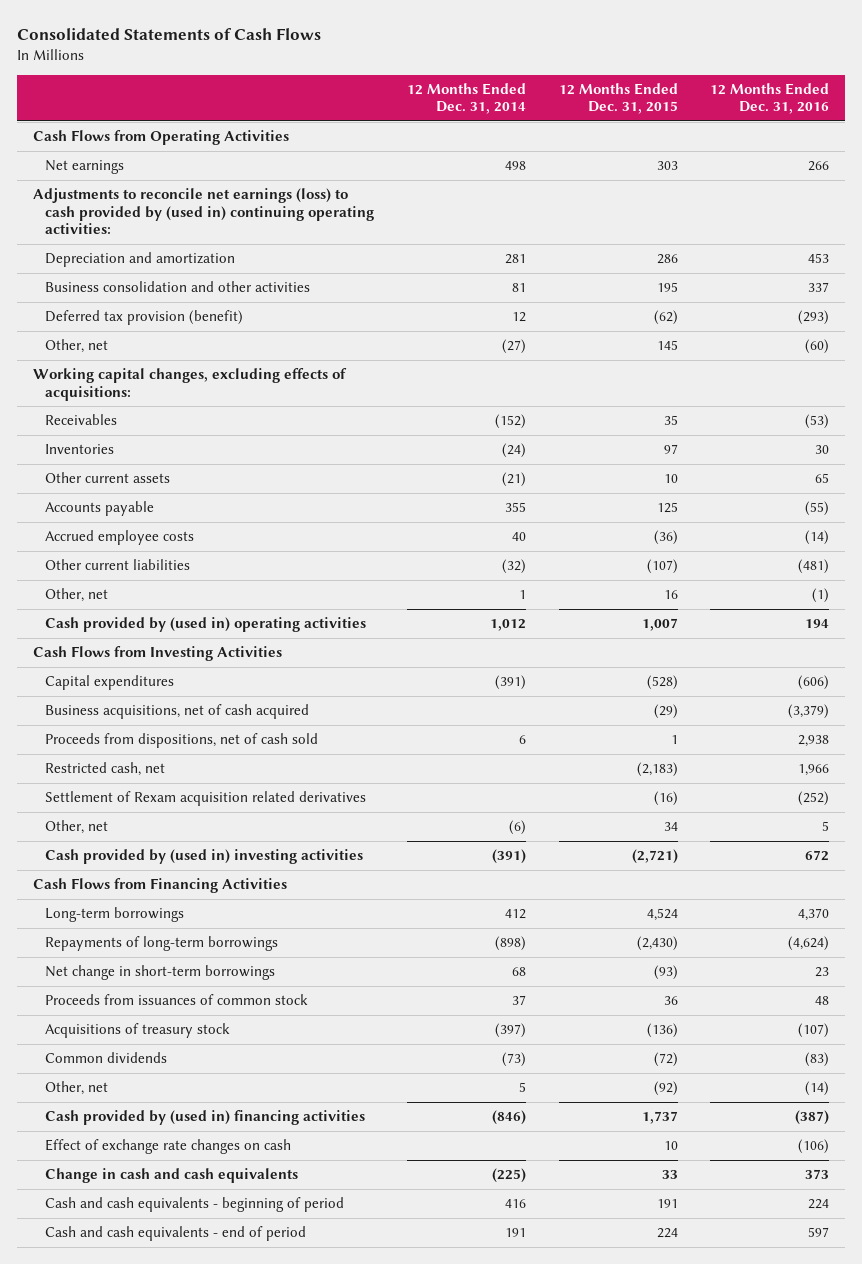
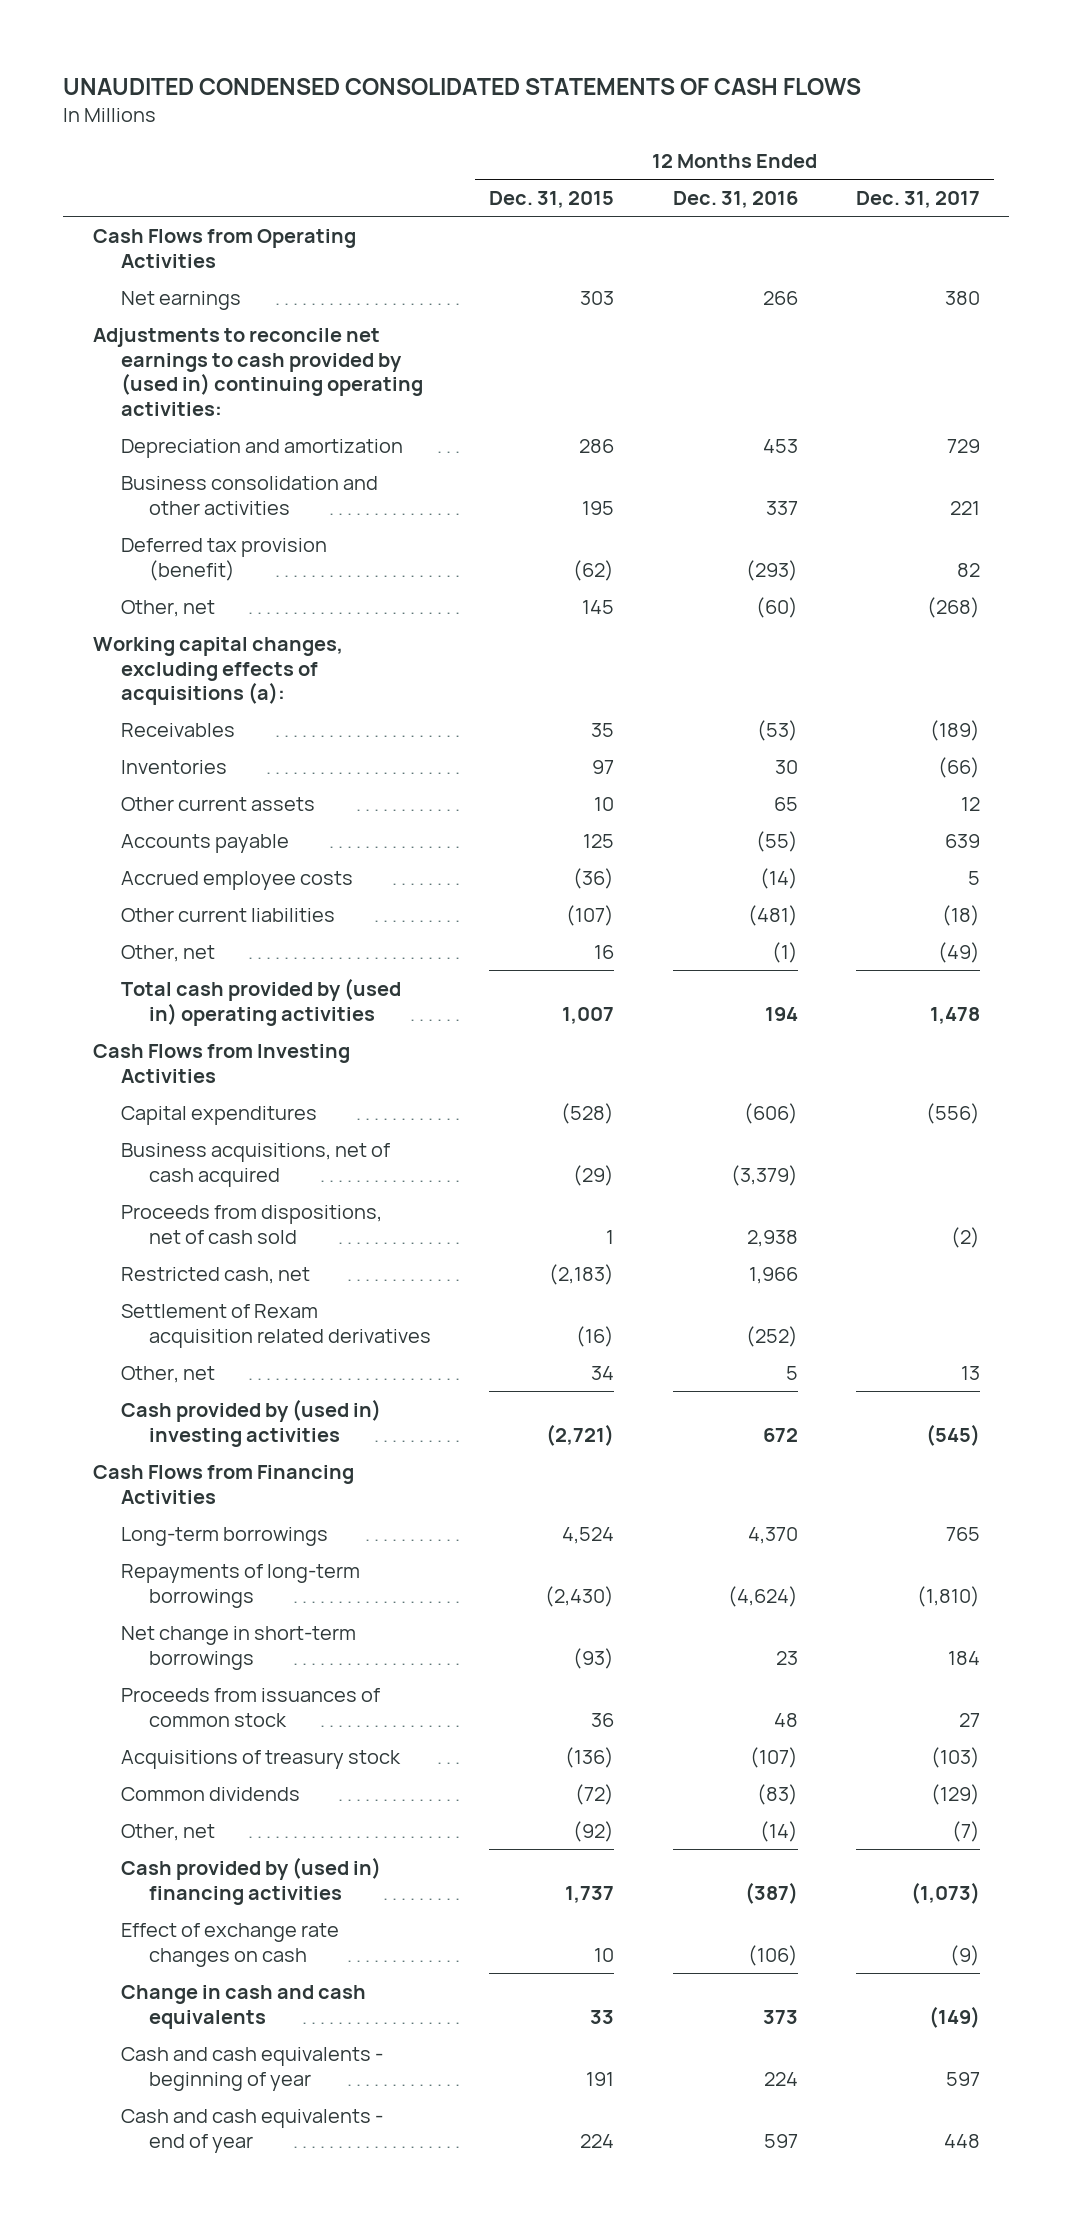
- Consolidated Statements of Cash Flows
+ UNAUDITED CONDENSED CONSOLIDATED STATEMENTS OF CASH FLOWS
- | 12 Months Ended Dec. 31, 2014 | 12 Months Ended Dec. 31, 2015 | 12 Months Ended Dec. 31, 2016
+ | 12 Months Ended Dec. 31, 2015 | 12 Months Ended Dec. 31, 2016 | 12 Months Ended Dec. 31, 2017
- Adjustments to reconcile net earnings (loss) to cash provided by (used in) continuing operating activities:
+ Adjustments to reconcile net earnings to cash provided by (used in) continuing operating activities:
- Working capital changes, excluding effects of acquisitions:
+ Working capital changes, excluding effects of acquisitions (a):
- Cash provided by (used in) operating activities | 1,012 | 1,007 | 194
+ Total cash provided by (used in) operating activities | 1,007 | 194 | 1,478
- Cash and cash equivalents - beginning of period | 416 | 191 | 224
- Cash and cash equivalents - end of period | 191 | 224 | 597
+ Cash and cash equivalents - beginning of year | 191 | 224 | 597
+ Cash and cash equivalents - end of year | 224 | 597 | 448

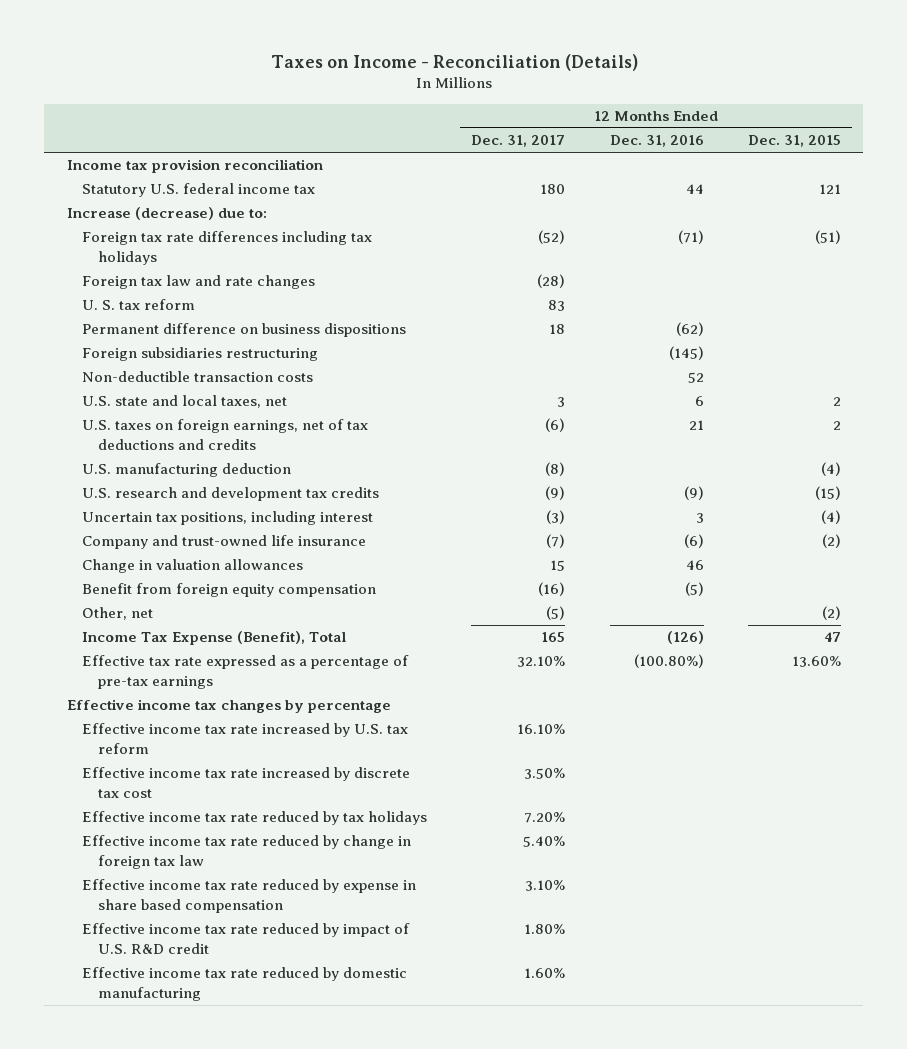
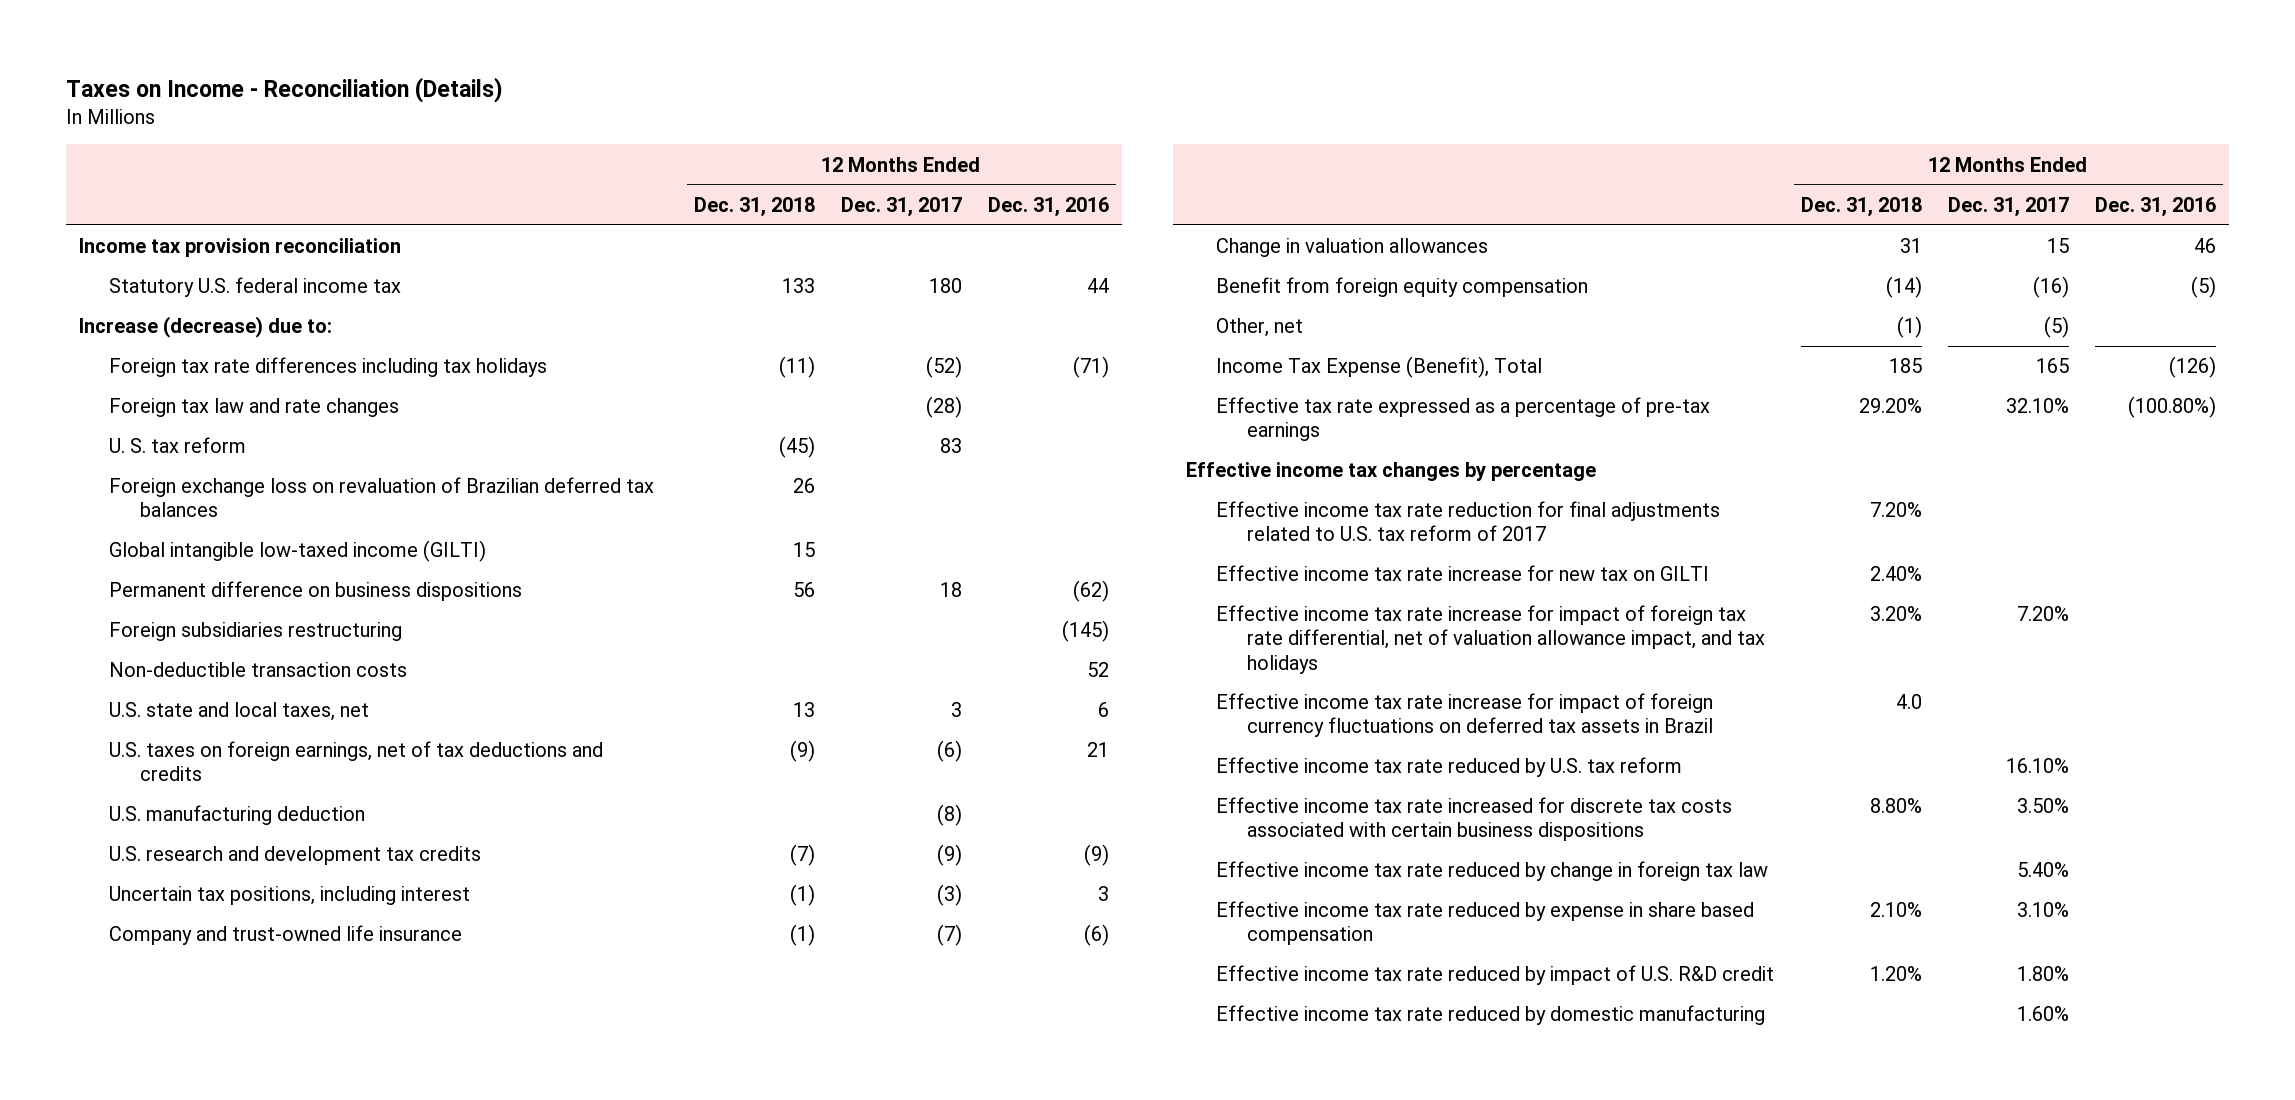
- | 12 Months Ended Dec. 31, 2017 | 12 Months Ended Dec. 31, 2016 | 12 Months Ended Dec. 31, 2015
+ | 12 Months Ended Dec. 31, 2018 | 12 Months Ended Dec. 31, 2017 | 12 Months Ended Dec. 31, 2016
+ Foreign exchange loss on revaluation of Brazilian deferred tax balances | 26 | |
+ Global intangible low-taxed income (GILTI) | 15 | |
- Effective income tax rate increased by U.S. tax reform | 16.10% | |
- Effective income tax rate increased by discrete tax cost | 3.50% | |
- Effective income tax rate reduced by tax holidays | 7.20% | |
+ Effective income tax rate reduction for final adjustments related to U.S. tax reform of 2017 | 7.20% | |
+ Effective income tax rate increase for new tax on GILTI | 2.40% | |
+ Effective income tax rate increase for impact of foreign tax rate differential, net of valuation allowance impact, and tax holidays | 3.20% | 7.20% |
+ Effective income tax rate increase for impact of foreign currency fluctuations on deferred tax assets in Brazil | 4.0 | |
+ Effective income tax rate reduced by U.S. tax reform | | 16.10% |
+ Effective income tax rate increased for discrete tax costs associated with certain business dispositions | 8.80% | 3.50% |

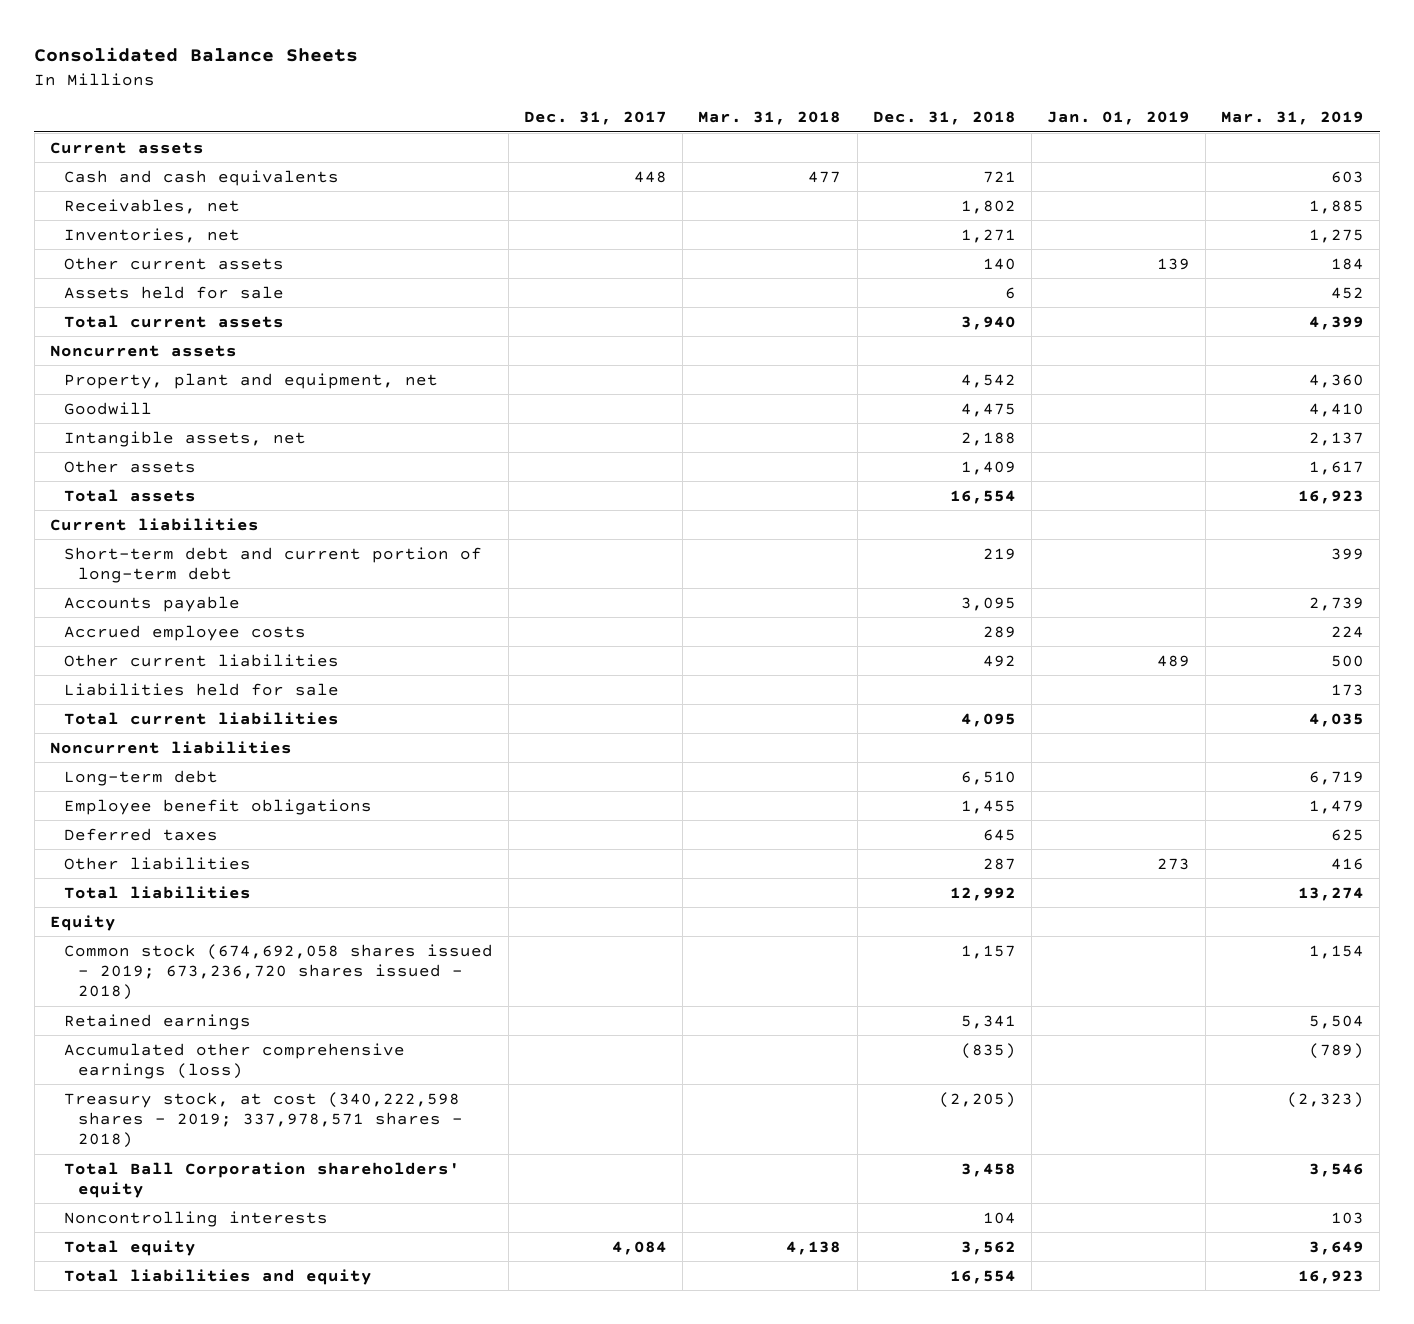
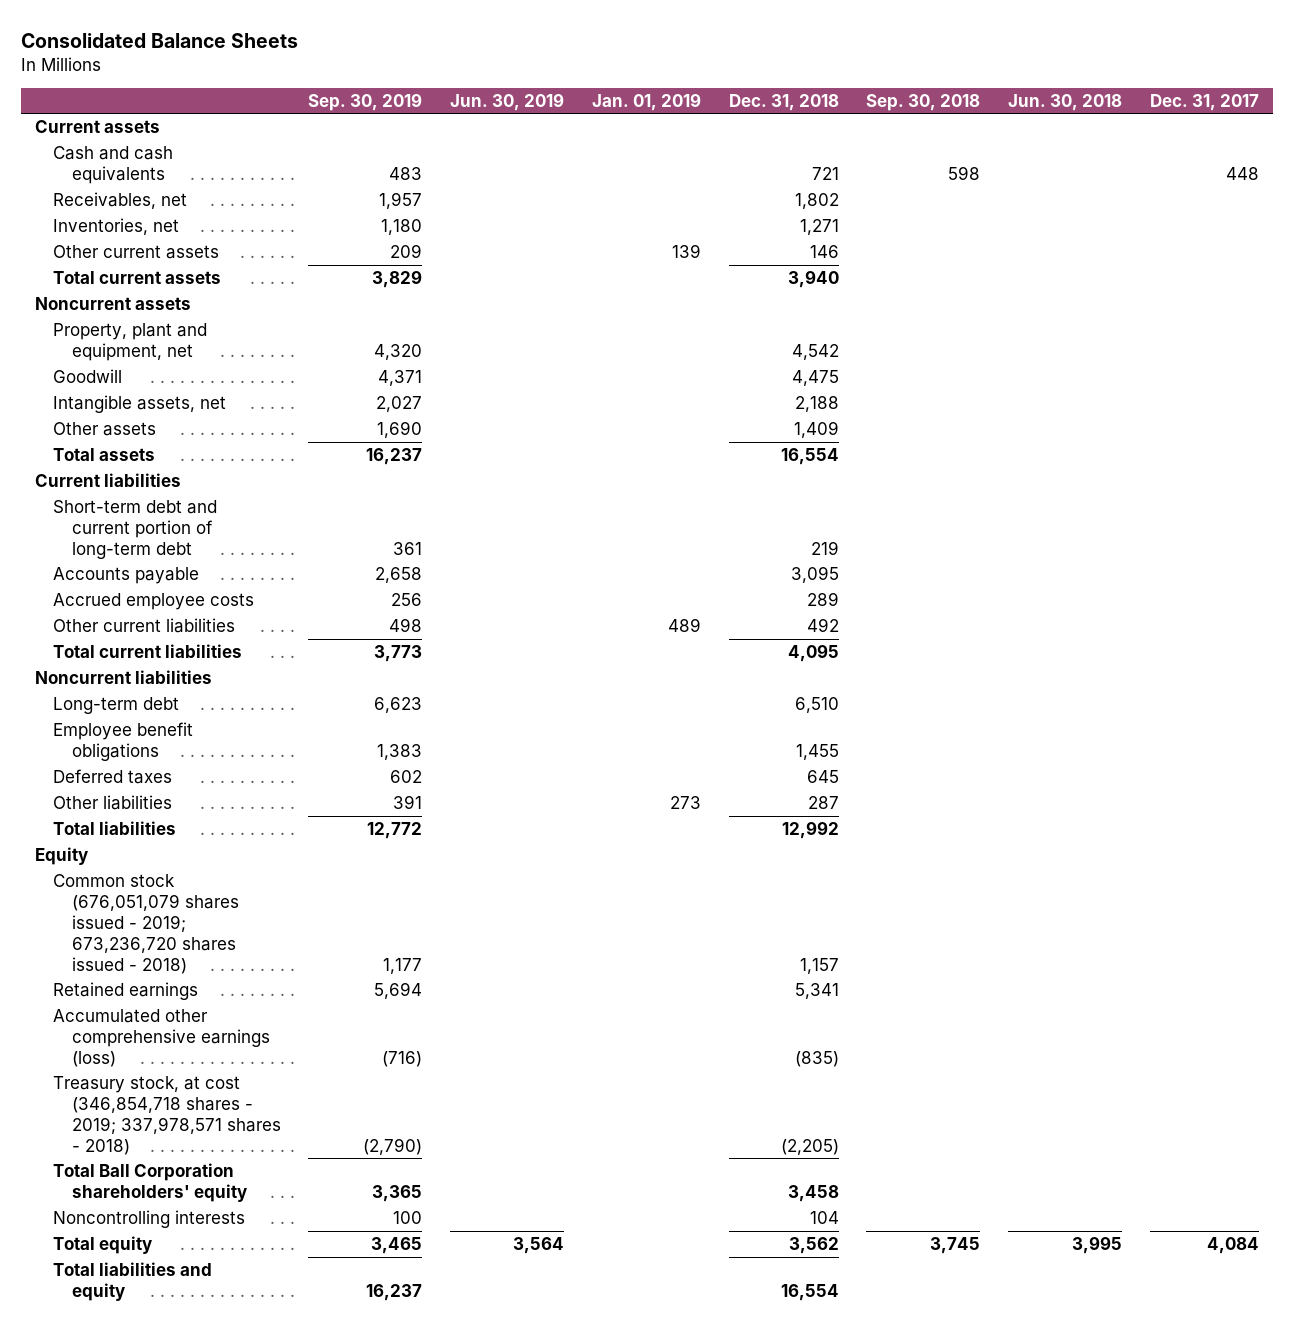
- | Dec. 31, 2017 | Mar. 31, 2018 | Dec. 31, 2018 | Jan. 01, 2019 | Mar. 31, 2019
+ | Sep. 30, 2019 | Jun. 30, 2019 | Jan. 01, 2019 | Dec. 31, 2018 | Sep. 30, 2018 | Jun. 30, 2018 | Dec. 31, 2017
- Other current assets | | | 140 | 139 | 184
- Assets held for sale | | | 6 | | 452
+ Other current assets | 209 | | 139 | 146 | | |
- Liabilities held for sale | | | | | 173
- Common stock (674,692,058 shares issued - 2019; 673,236,720 shares issued - 2018) | | | 1,157 | | 1,154
+ Common stock (676,051,079 shares issued - 2019; 673,236,720 shares issued - 2018) | 1,177 | | | 1,157 | | |
- Treasury stock, at cost (340,222,598 shares - 2019; 337,978,571 shares - 2018) | | | (2,205) | | (2,323)
+ Treasury stock, at cost (346,854,718 shares - 2019; 337,978,571 shares - 2018) | (2,790) | | | (2,205) | | |

